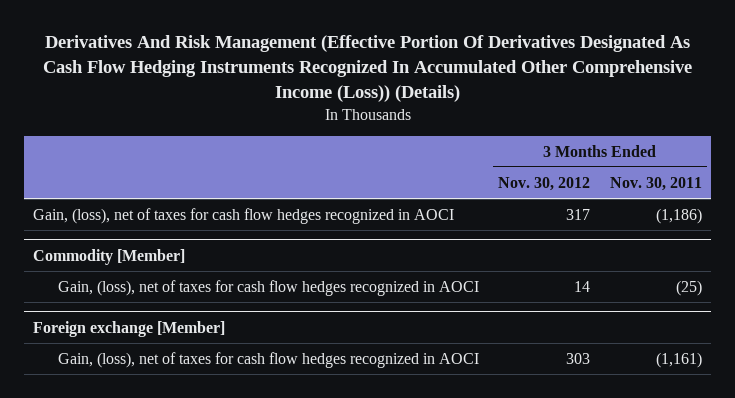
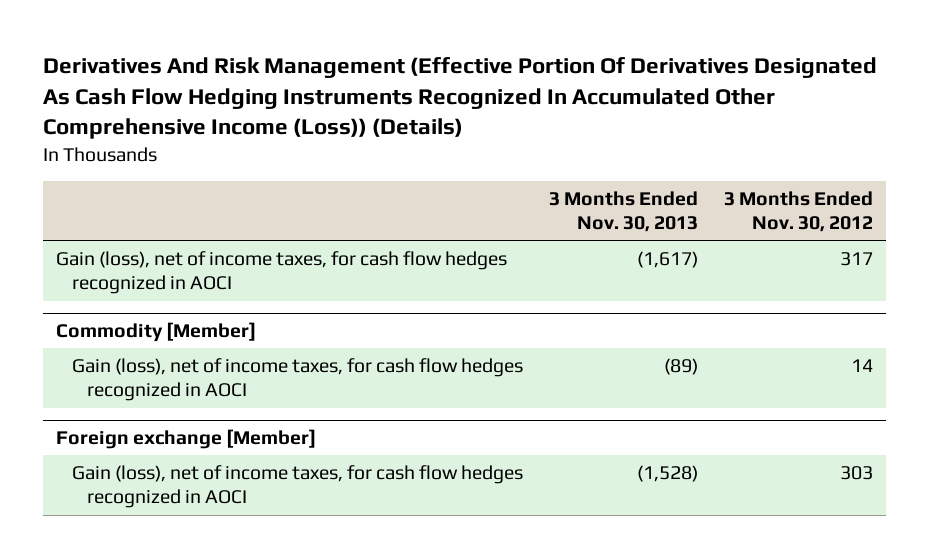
- | 3 Months Ended Nov. 30, 2012 | 3 Months Ended Nov. 30, 2011
+ | 3 Months Ended Nov. 30, 2013 | 3 Months Ended Nov. 30, 2012
- Gain, (loss), net of taxes for cash flow hedges recognized in AOCI | 317 | (1,186)
+ Gain (loss), net of income taxes, for cash flow hedges recognized in AOCI | (1,617) | 317
@ Commodity [Member]
- Gain, (loss), net of taxes for cash flow hedges recognized in AOCI | 14 | (25)
+ Gain (loss), net of income taxes, for cash flow hedges recognized in AOCI | (89) | 14
@ Foreign exchange [Member]
- Gain, (loss), net of taxes for cash flow hedges recognized in AOCI | 303 | (1,161)
+ Gain (loss), net of income taxes, for cash flow hedges recognized in AOCI | (1,528) | 303

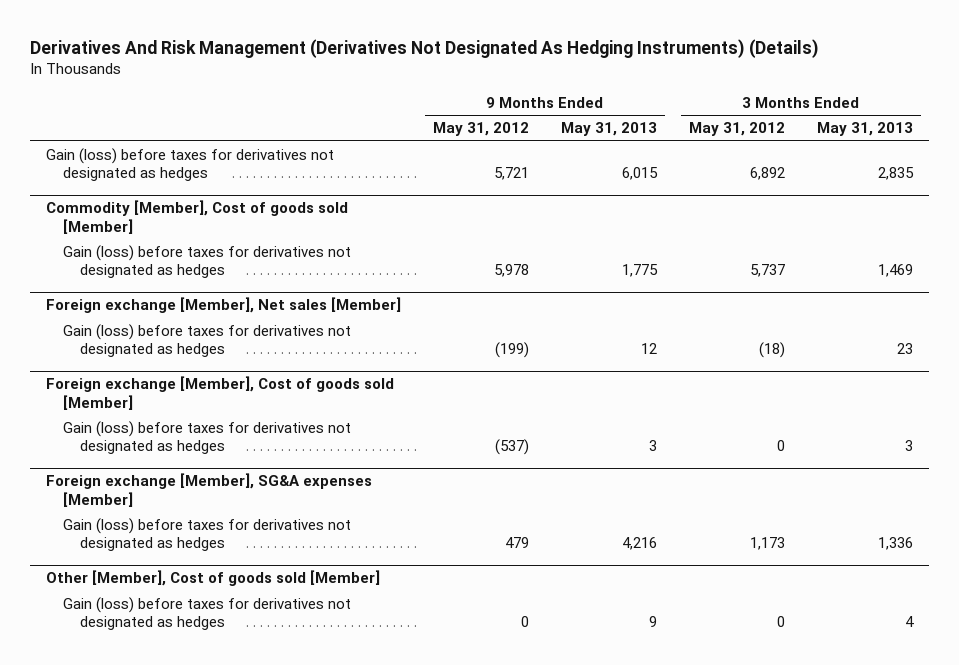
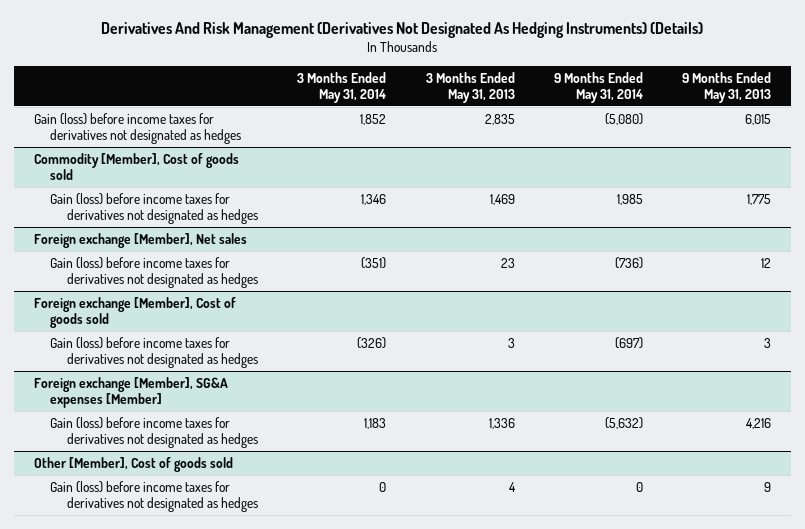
- | 9 Months Ended May 31, 2012 | 9 Months Ended May 31, 2013 | 3 Months Ended May 31, 2012 | 3 Months Ended May 31, 2013
+ | 3 Months Ended May 31, 2014 | 3 Months Ended May 31, 2013 | 9 Months Ended May 31, 2014 | 9 Months Ended May 31, 2013
- Gain (loss) before taxes for derivatives not designated as hedges | 5,721 | 6,015 | 6,892 | 2,835
- Commodity [Member], Cost of goods sold [Member]
- Gain (loss) before taxes for derivatives not designated as hedges | 5,978 | 1,775 | 5,737 | 1,469
- Foreign exchange [Member], Net sales [Member]
- Gain (loss) before taxes for derivatives not designated as hedges | (199) | 12 | (18) | 23
- Foreign exchange [Member], Cost of goods sold [Member]
- Gain (loss) before taxes for derivatives not designated as hedges | (537) | 3 | 0 | 3
+ Gain (loss) before income taxes for derivatives not designated as hedges | 1,852 | 2,835 | (5,080) | 6,015
+ Commodity [Member], Cost of goods sold
+ Gain (loss) before income taxes for derivatives not designated as hedges | 1,346 | 1,469 | 1,985 | 1,775
+ Foreign exchange [Member], Net sales
+ Gain (loss) before income taxes for derivatives not designated as hedges | (351) | 23 | (736) | 12
+ Foreign exchange [Member], Cost of goods sold
+ Gain (loss) before income taxes for derivatives not designated as hedges | (326) | 3 | (697) | 3
@ Foreign exchange [Member], SG&A expenses [Member]
- Gain (loss) before taxes for derivatives not designated as hedges | 479 | 4,216 | 1,173 | 1,336
- Other [Member], Cost of goods sold [Member]
- Gain (loss) before taxes for derivatives not designated as hedges | 0 | 9 | 0 | 4
@ Foreign exchange [Member], SG&A expenses [Member]
+ Gain (loss) before income taxes for derivatives not designated as hedges | 1,183 | 1,336 | (5,632) | 4,216
+ Other [Member], Cost of goods sold
+ Gain (loss) before income taxes for derivatives not designated as hedges | 0 | 4 | 0 | 9

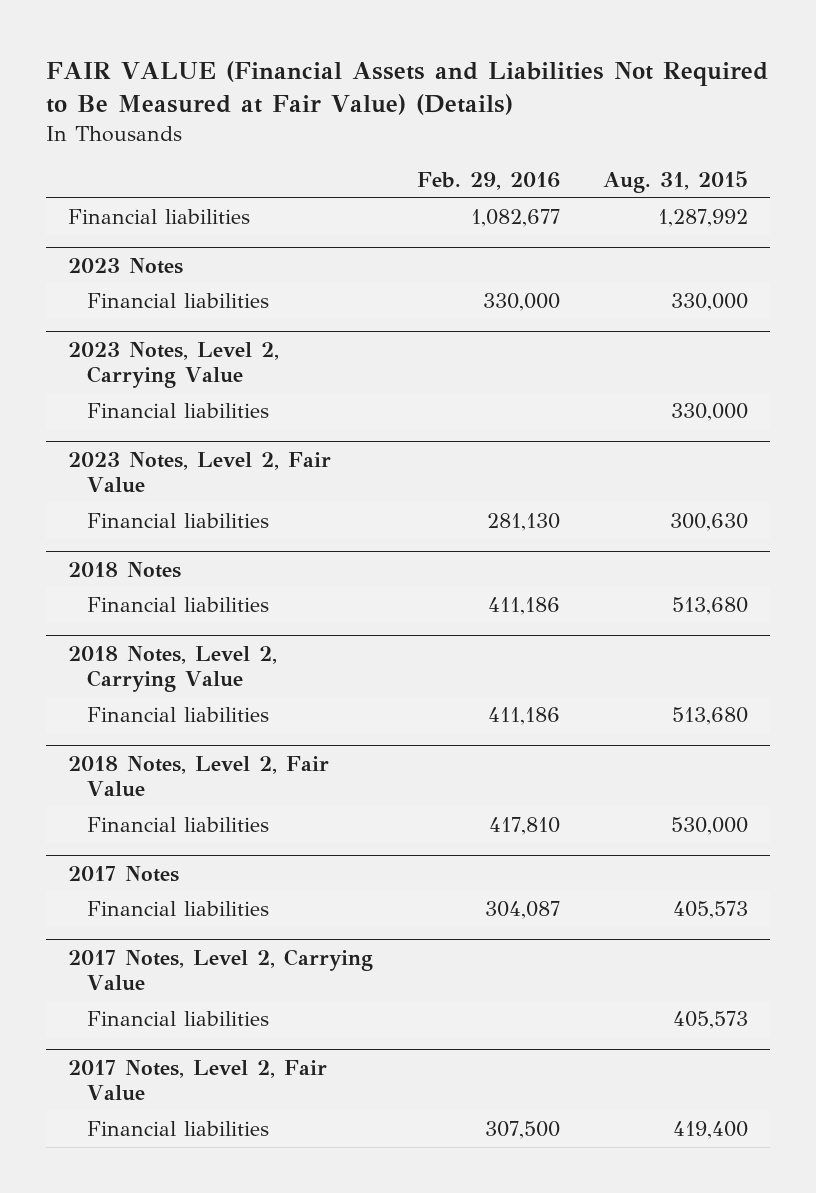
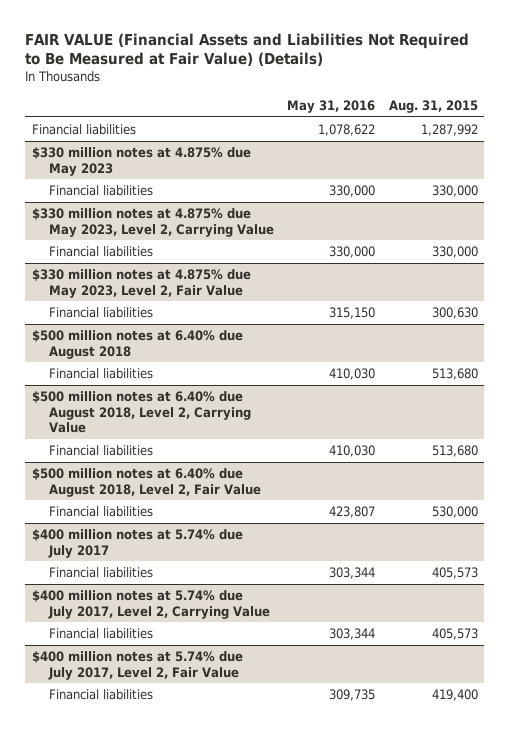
- | Feb. 29, 2016 | Aug. 31, 2015
+ | May 31, 2016 | Aug. 31, 2015
- 2023 Notes
+ $330 million notes at 4.875% due May 2023
- 2023 Notes, Level 2, Carrying Value
+ $330 million notes at 4.875% due May 2023, Level 2, Carrying Value
- 2023 Notes, Level 2, Fair Value
+ $330 million notes at 4.875% due May 2023, Level 2, Fair Value
- 2018 Notes
+ $500 million notes at 6.40% due August 2018
- 2018 Notes, Level 2, Carrying Value
+ $500 million notes at 6.40% due August 2018, Level 2, Carrying Value
- 2018 Notes, Level 2, Fair Value
+ $500 million notes at 6.40% due August 2018, Level 2, Fair Value
- 2017 Notes
+ $400 million notes at 5.74% due July 2017
- 2017 Notes, Level 2, Carrying Value
+ $400 million notes at 5.74% due July 2017, Level 2, Carrying Value
- 2017 Notes, Level 2, Fair Value
+ $400 million notes at 5.74% due July 2017, Level 2, Fair Value

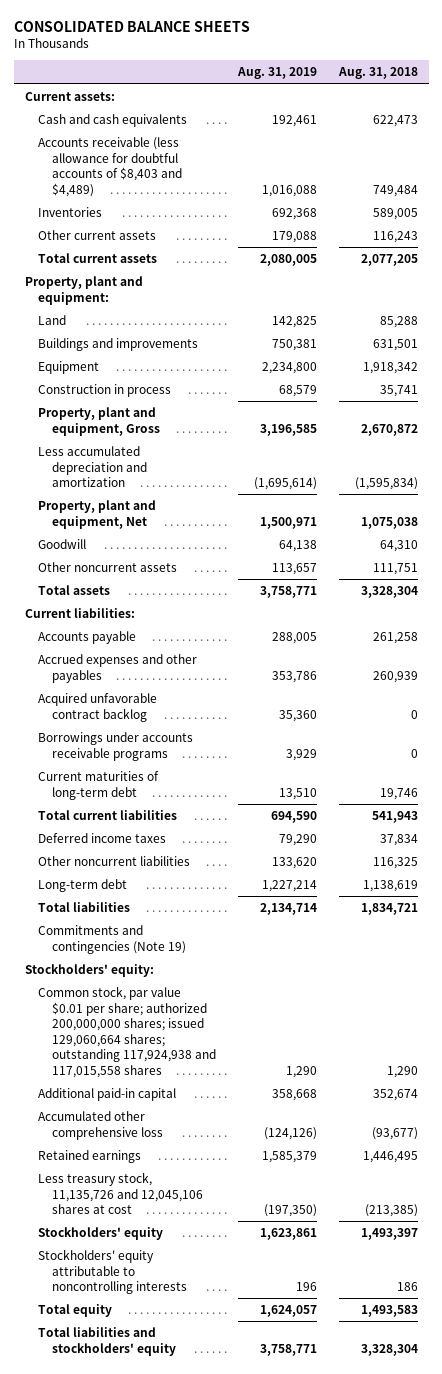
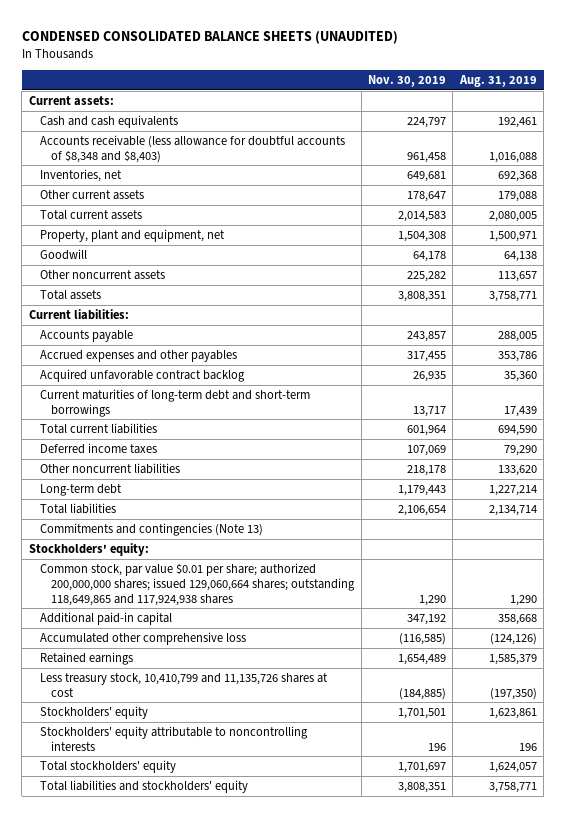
- CONSOLIDATED BALANCE SHEETS
+ CONDENSED CONSOLIDATED BALANCE SHEETS (UNAUDITED)
- | Aug. 31, 2019 | Aug. 31, 2018
+ | Nov. 30, 2019 | Aug. 31, 2019
- Accounts receivable (less allowance for doubtful accounts of $8,403 and $4,489) | 1,016,088 | 749,484
- Inventories | 692,368 | 589,005
+ Accounts receivable (less allowance for doubtful accounts of $8,348 and $8,403) | 961,458 | 1,016,088
+ Inventories, net | 649,681 | 692,368
- Property, plant and equipment:
- Land | 142,825 | 85,288
- Buildings and improvements | 750,381 | 631,501
- Equipment | 2,234,800 | 1,918,342
- Construction in process | 68,579 | 35,741
- Property, plant and equipment, Gross | 3,196,585 | 2,670,872
- Less accumulated depreciation and amortization | (1,695,614) | (1,595,834)
- Property, plant and equipment, Net | 1,500,971 | 1,075,038
+ Property, plant and equipment, net | 1,504,308 | 1,500,971
- Borrowings under accounts receivable programs | 3,929 | 0
- Current maturities of long-term debt | 13,510 | 19,746
+ Current maturities of long-term debt and short-term borrowings | 13,717 | 17,439
- Commitments and contingencies (Note 19)
+ Commitments and contingencies (Note 13)
- Common stock, par value $0.01 per share; authorized 200,000,000 shares; issued 129,060,664 shares; outstanding 117,924,938 and 117,015,558 shares | 1,290 | 1,290
+ Common stock, par value $0.01 per share; authorized 200,000,000 shares; issued 129,060,664 shares; outstanding 118,649,865 and 117,924,938 shares | 1,290 | 1,290
- Less treasury stock, 11,135,726 and 12,045,106 shares at cost | (197,350) | (213,385)
+ Less treasury stock, 10,410,799 and 11,135,726 shares at cost | (184,885) | (197,350)
- Total equity | 1,624,057 | 1,493,583
+ Total stockholders' equity | 1,701,697 | 1,624,057

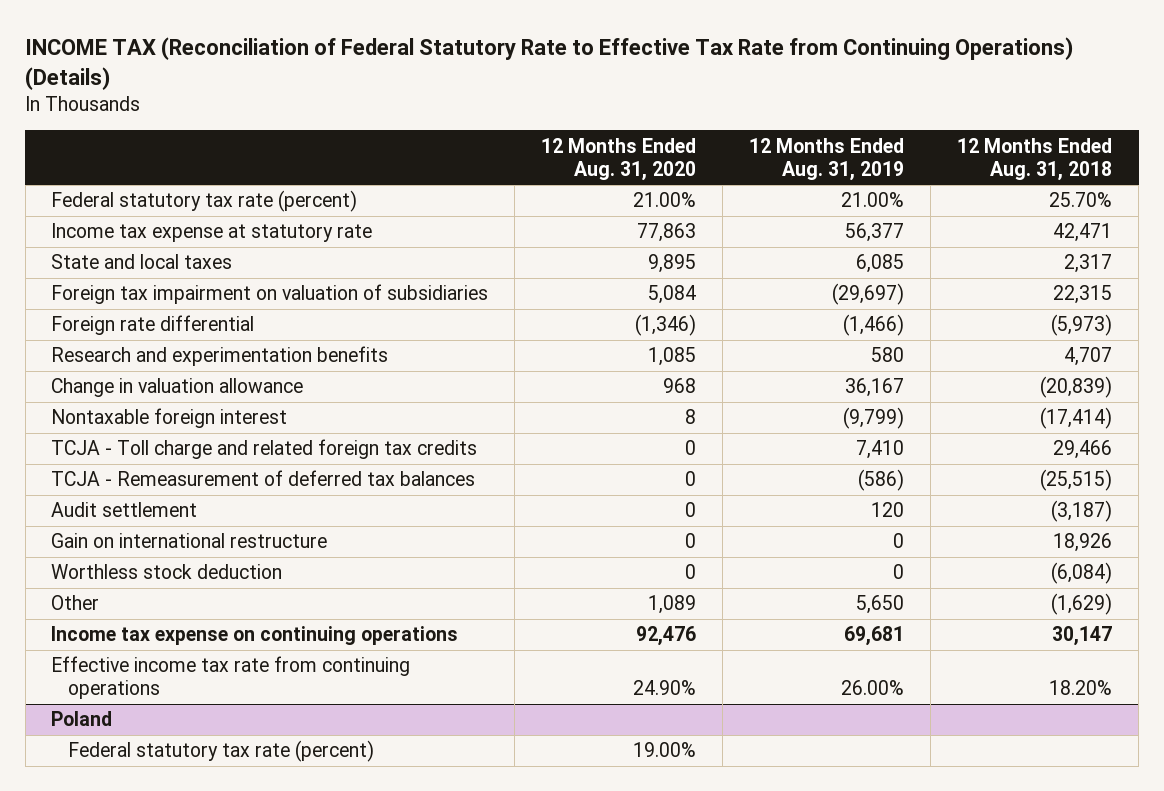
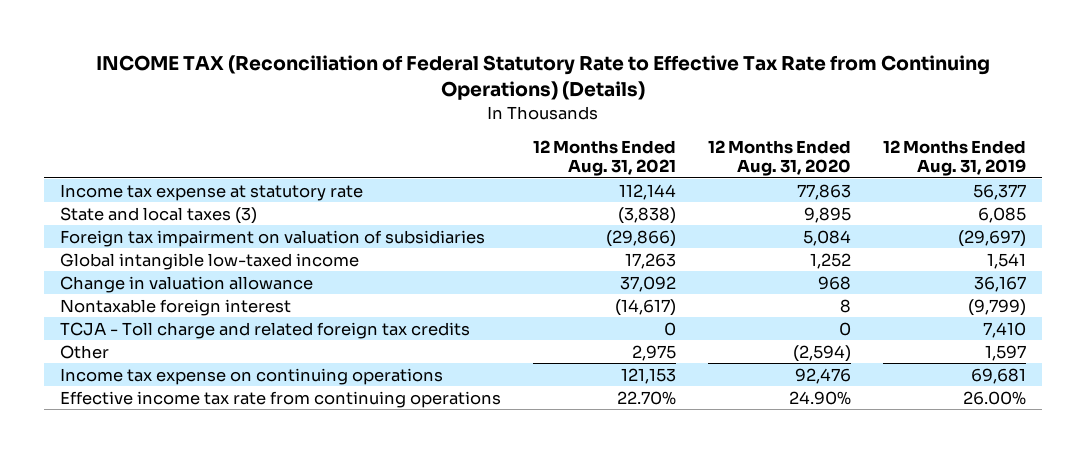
- | 12 Months Ended Aug. 31, 2020 | 12 Months Ended Aug. 31, 2019 | 12 Months Ended Aug. 31, 2018
+ | 12 Months Ended Aug. 31, 2021 | 12 Months Ended Aug. 31, 2020 | 12 Months Ended Aug. 31, 2019
- Federal statutory tax rate (percent) | 21.00% | 21.00% | 25.70%
- State and local taxes | 9,895 | 6,085 | 2,317
+ State and local taxes (3) | (3,838) | 9,895 | 6,085
- Foreign rate differential | (1,346) | (1,466) | (5,973)
- Research and experimentation benefits | 1,085 | 580 | 4,707
+ Global intangible low-taxed income | 17,263 | 1,252 | 1,541
- TCJA - Remeasurement of deferred tax balances | 0 | (586) | (25,515)
- Audit settlement | 0 | 120 | (3,187)
- Gain on international restructure | 0 | 0 | 18,926
- Worthless stock deduction | 0 | 0 | (6,084)
- Other | 1,089 | 5,650 | (1,629)
+ Other | 2,975 | (2,594) | 1,597
- Poland
- Federal statutory tax rate (percent) | 19.00% | |

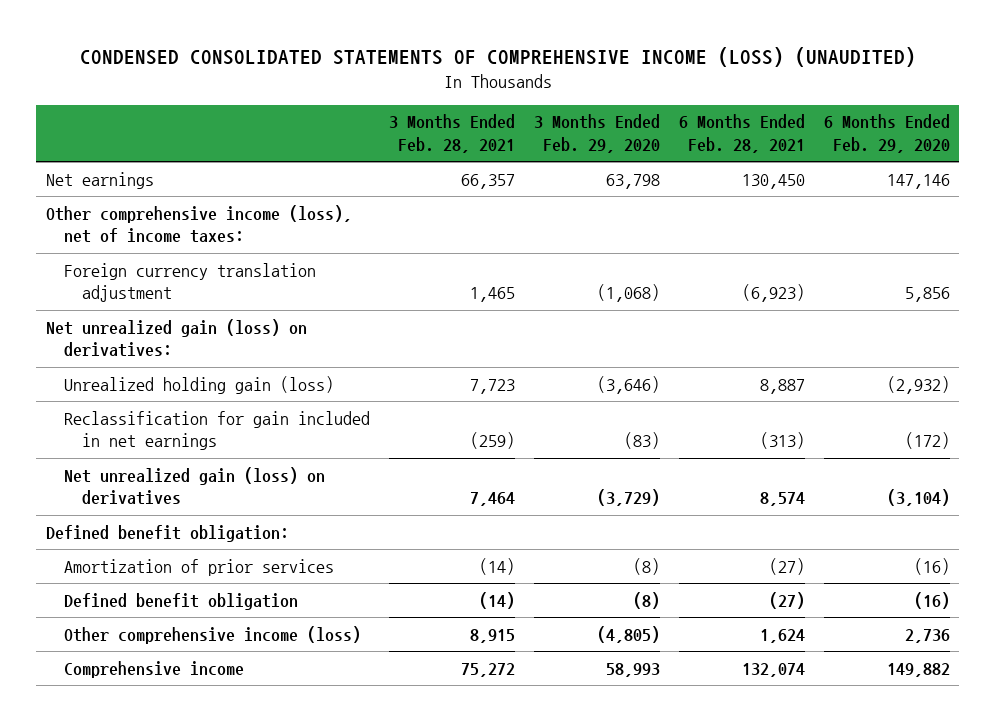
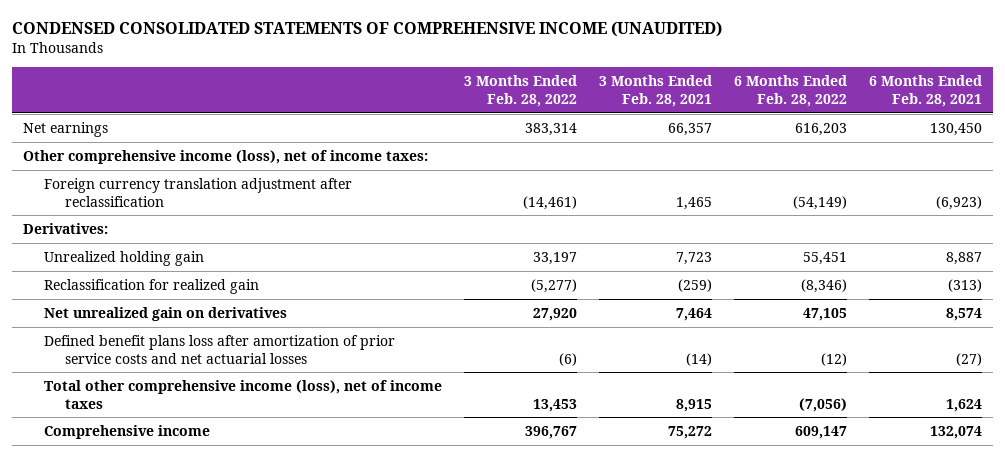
- CONDENSED CONSOLIDATED STATEMENTS OF COMPREHENSIVE INCOME (LOSS) (UNAUDITED)
+ CONDENSED CONSOLIDATED STATEMENTS OF COMPREHENSIVE INCOME (UNAUDITED)
- | 3 Months Ended Feb. 28, 2021 | 3 Months Ended Feb. 29, 2020 | 6 Months Ended Feb. 28, 2021 | 6 Months Ended Feb. 29, 2020
+ | 3 Months Ended Feb. 28, 2022 | 3 Months Ended Feb. 28, 2021 | 6 Months Ended Feb. 28, 2022 | 6 Months Ended Feb. 28, 2021
- Foreign currency translation adjustment | 1,465 | (1,068) | (6,923) | 5,856
- Net unrealized gain (loss) on derivatives:
- Unrealized holding gain (loss) | 7,723 | (3,646) | 8,887 | (2,932)
- Reclassification for gain included in net earnings | (259) | (83) | (313) | (172)
- Net unrealized gain (loss) on derivatives | 7,464 | (3,729) | 8,574 | (3,104)
- Defined benefit obligation:
- Amortization of prior services | (14) | (8) | (27) | (16)
- Defined benefit obligation | (14) | (8) | (27) | (16)
- Other comprehensive income (loss) | 8,915 | (4,805) | 1,624 | 2,736
+ Foreign currency translation adjustment after reclassification | (14,461) | 1,465 | (54,149) | (6,923)
+ Derivatives:
+ Unrealized holding gain | 33,197 | 7,723 | 55,451 | 8,887
+ Reclassification for realized gain | (5,277) | (259) | (8,346) | (313)
+ Net unrealized gain on derivatives | 27,920 | 7,464 | 47,105 | 8,574
+ Defined benefit plans loss after amortization of prior service costs and net actuarial losses | (6) | (14) | (12) | (27)
+ Total other comprehensive income (loss), net of income taxes | 13,453 | 8,915 | (7,056) | 1,624

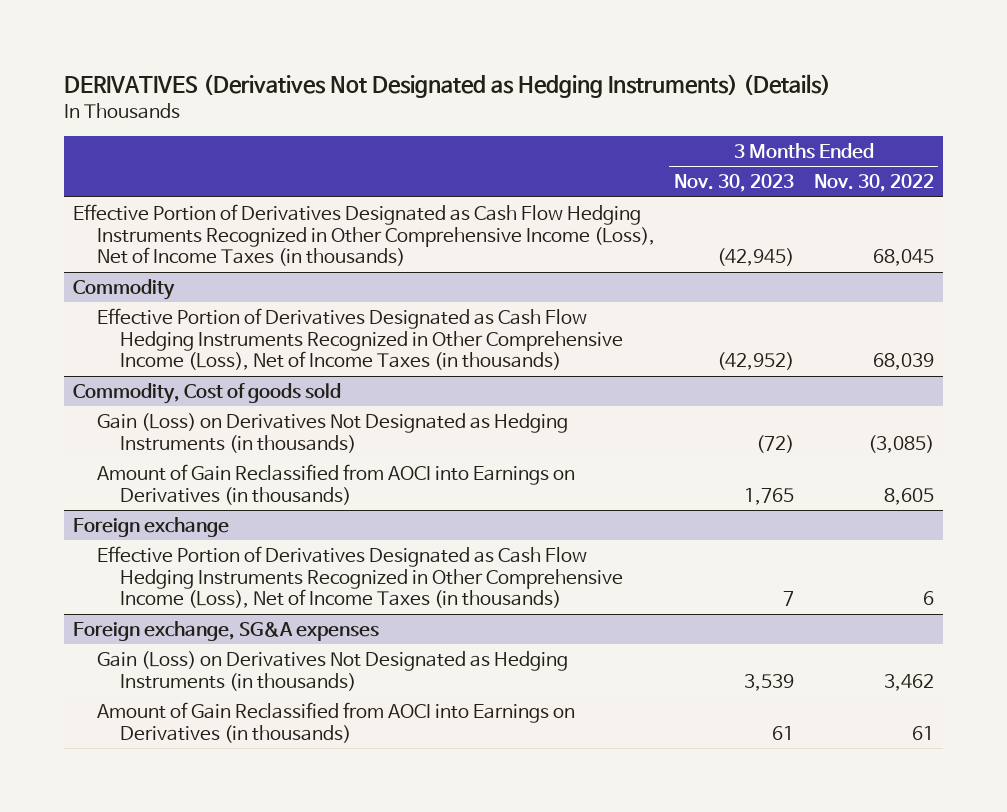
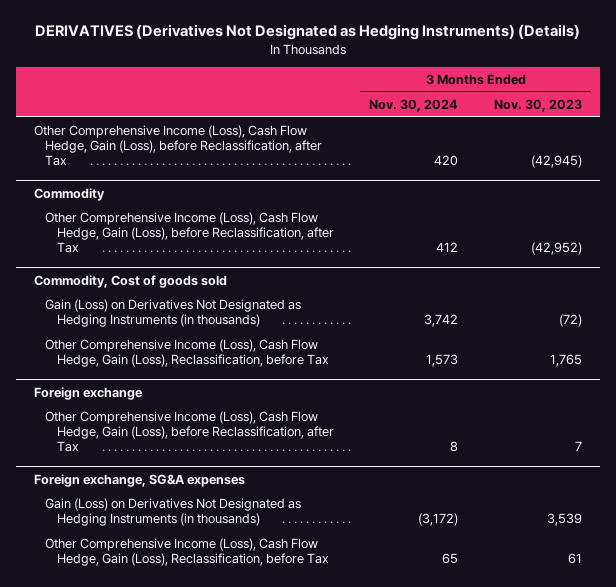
- | 3 Months Ended Nov. 30, 2023 | 3 Months Ended Nov. 30, 2022
+ | 3 Months Ended Nov. 30, 2024 | 3 Months Ended Nov. 30, 2023
- Effective Portion of Derivatives Designated as Cash Flow Hedging Instruments Recognized in Other Comprehensive Income (Loss), Net of Income Taxes (in thousands) | (42,945) | 68,045
+ Other Comprehensive Income (Loss), Cash Flow Hedge, Gain (Loss), before Reclassification, after Tax | 420 | (42,945)
@ Commodity
- Effective Portion of Derivatives Designated as Cash Flow Hedging Instruments Recognized in Other Comprehensive Income (Loss), Net of Income Taxes (in thousands) | (42,952) | 68,039
+ Other Comprehensive Income (Loss), Cash Flow Hedge, Gain (Loss), before Reclassification, after Tax | 412 | (42,952)
@ Commodity, Cost of goods sold
- Amount of Gain Reclassified from AOCI into Earnings on Derivatives (in thousands) | 1,765 | 8,605
+ Other Comprehensive Income (Loss), Cash Flow Hedge, Gain (Loss), Reclassification, before Tax | 1,573 | 1,765
@ Foreign exchange
- Effective Portion of Derivatives Designated as Cash Flow Hedging Instruments Recognized in Other Comprehensive Income (Loss), Net of Income Taxes (in thousands) | 7 | 6
+ Other Comprehensive Income (Loss), Cash Flow Hedge, Gain (Loss), before Reclassification, after Tax | 8 | 7
@ Foreign exchange, SG&A expenses
- Amount of Gain Reclassified from AOCI into Earnings on Derivatives (in thousands) | 61 | 61
+ Other Comprehensive Income (Loss), Cash Flow Hedge, Gain (Loss), Reclassification, before Tax | 65 | 61

